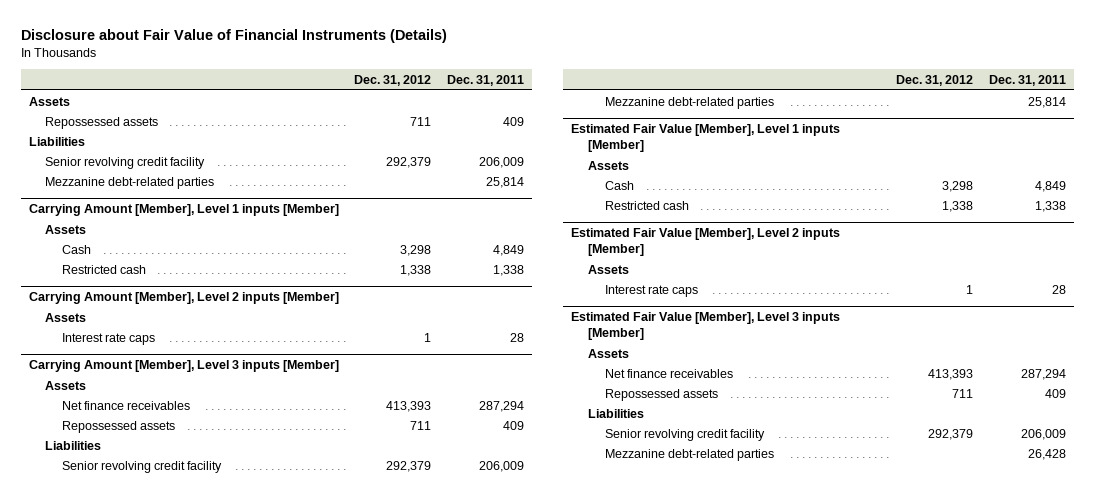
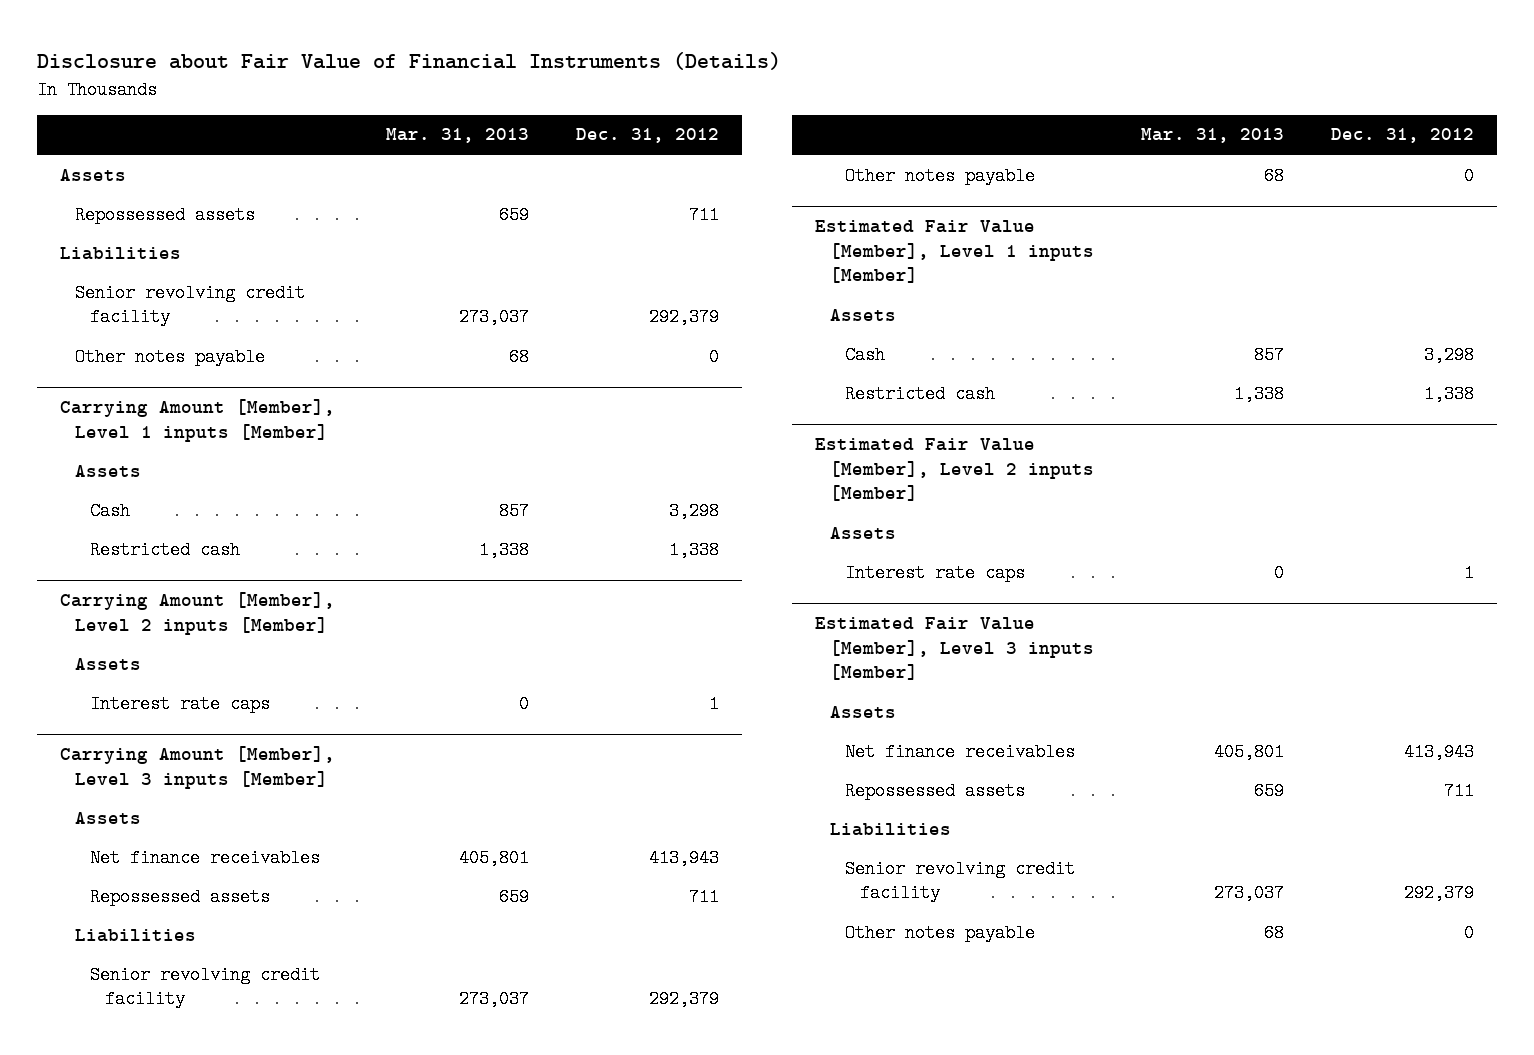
- | Dec. 31, 2012 | Dec. 31, 2011
+ | Mar. 31, 2013 | Dec. 31, 2012
- Mezzanine debt-related parties | | 25,814
+ Other notes payable | 68 | 0
@ Carrying Amount [Member], Level 3 inputs [Member]
- Net finance receivables | 413,393 | 287,294
+ Net finance receivables | 405,801 | 413,943
- Mezzanine debt-related parties | | 25,814
+ Other notes payable | 68 | 0
@ Estimated Fair Value [Member], Level 3 inputs [Member]
- Net finance receivables | 413,393 | 287,294
+ Net finance receivables | 405,801 | 413,943
- Mezzanine debt-related parties | | 26,428
+ Other notes payable | 68 | 0

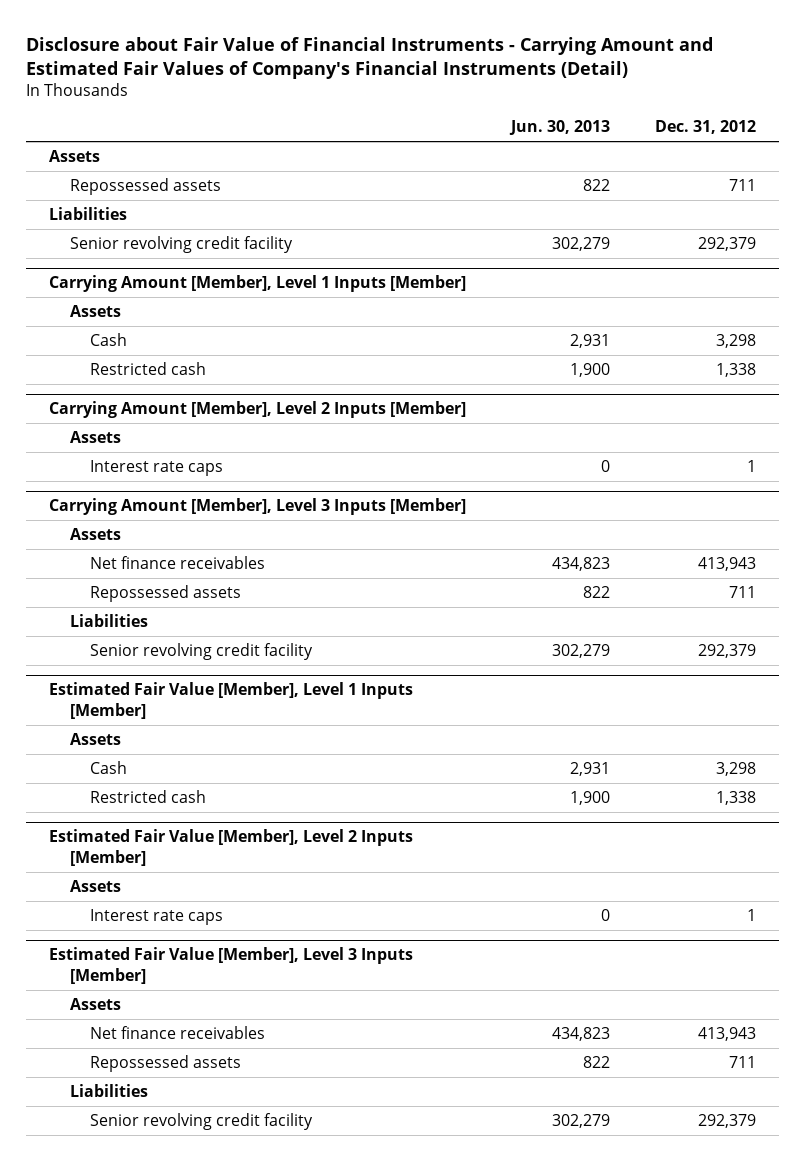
- Disclosure about Fair Value of Financial Instruments (Details)
+ Disclosure about Fair Value of Financial Instruments - Carrying Amount and Estimated Fair Values of Company's Financial Instruments (Detail)
- | Mar. 31, 2013 | Dec. 31, 2012
+ | Jun. 30, 2013 | Dec. 31, 2012
- Other notes payable | 68 | 0
- Carrying Amount [Member], Level 1 inputs [Member]
+ Carrying Amount [Member], Level 1 Inputs [Member]
- Carrying Amount [Member], Level 2 inputs [Member]
+ Carrying Amount [Member], Level 2 Inputs [Member]
- Carrying Amount [Member], Level 3 inputs [Member]
+ Carrying Amount [Member], Level 3 Inputs [Member]
- Other notes payable | 68 | 0
- Estimated Fair Value [Member], Level 1 inputs [Member]
+ Estimated Fair Value [Member], Level 1 Inputs [Member]
- Estimated Fair Value [Member], Level 2 inputs [Member]
+ Estimated Fair Value [Member], Level 2 Inputs [Member]
- Estimated Fair Value [Member], Level 3 inputs [Member]
+ Estimated Fair Value [Member], Level 3 Inputs [Member]
- Other notes payable | 68 | 0

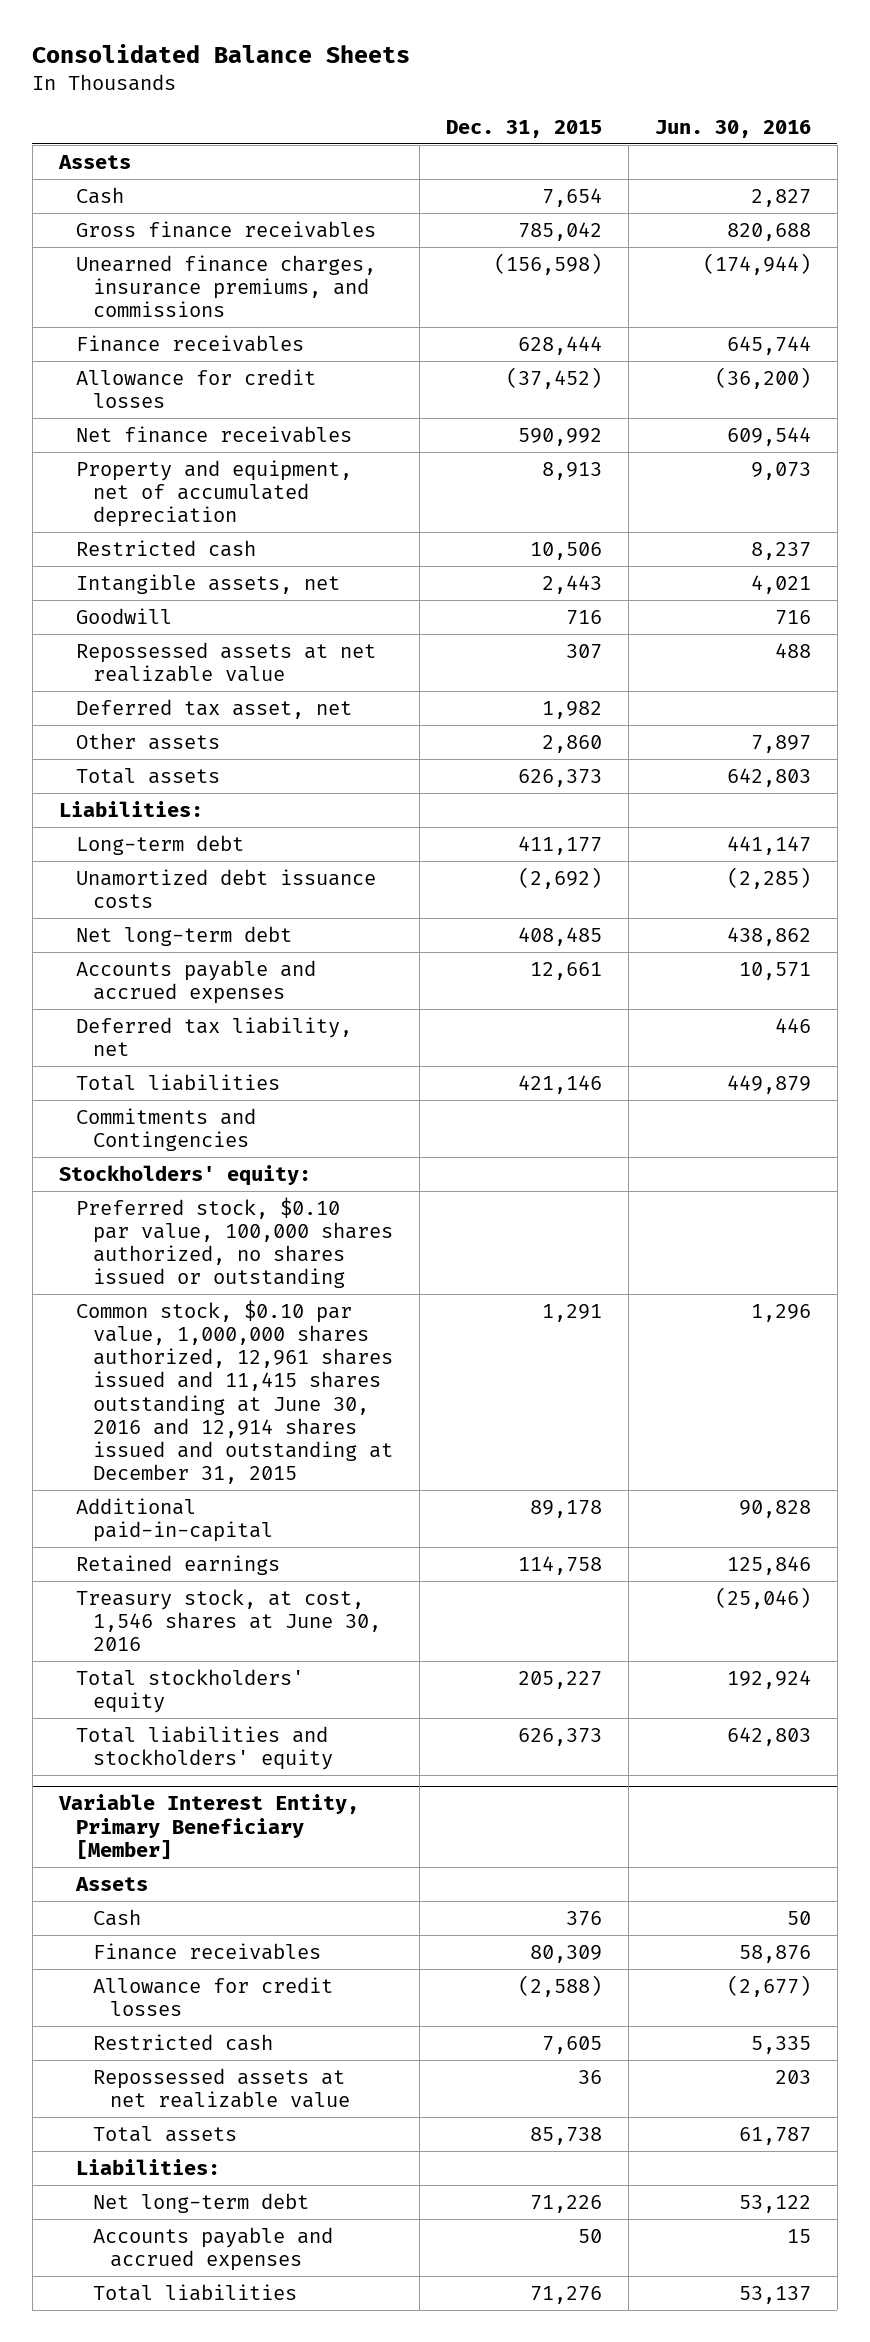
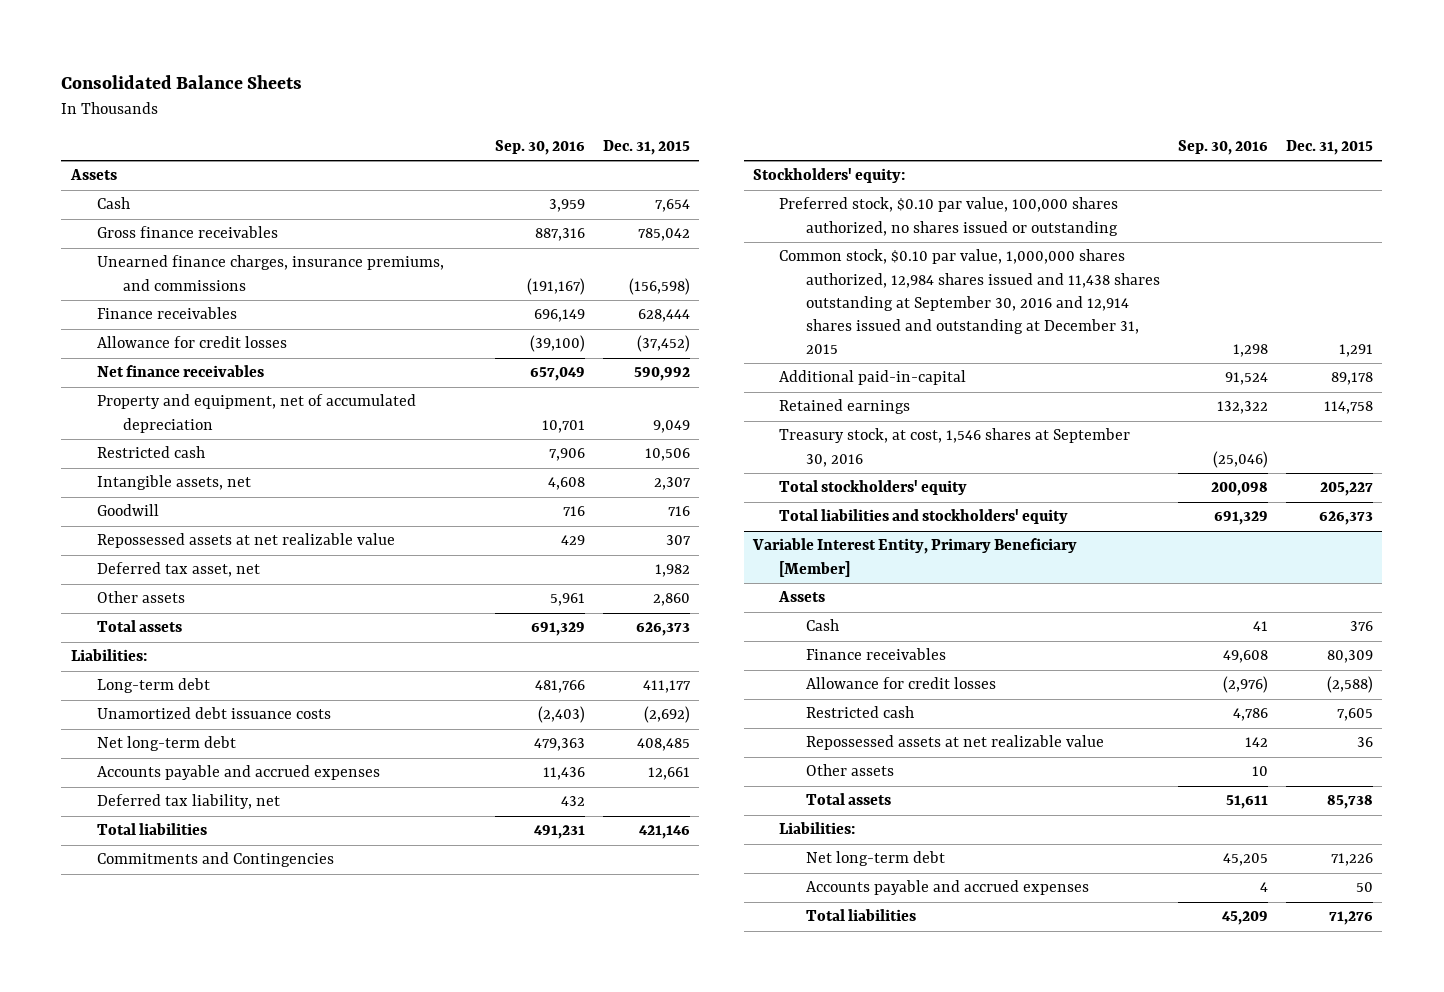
- | Dec. 31, 2015 | Jun. 30, 2016
+ | Sep. 30, 2016 | Dec. 31, 2015
- Property and equipment, net of accumulated depreciation | 8,913 | 9,073
+ Property and equipment, net of accumulated depreciation | 10,701 | 9,049
- Intangible assets, net | 2,443 | 4,021
+ Intangible assets, net | 4,608 | 2,307
- Common stock, $0.10 par value, 1,000,000 shares authorized, 12,961 shares issued and 11,415 shares outstanding at June 30, 2016 and 12,914 shares issued and outstanding at December 31, 2015 | 1,291 | 1,296
+ Common stock, $0.10 par value, 1,000,000 shares authorized, 12,984 shares issued and 11,438 shares outstanding at September 30, 2016 and 12,914 shares issued and outstanding at December 31, 2015 | 1,298 | 1,291
- Treasury stock, at cost, 1,546 shares at June 30, 2016 | | (25,046)
+ Treasury stock, at cost, 1,546 shares at September 30, 2016 | (25,046) |
@ Variable Interest Entity, Primary Beneficiary [Member]
+ Other assets | 10 |

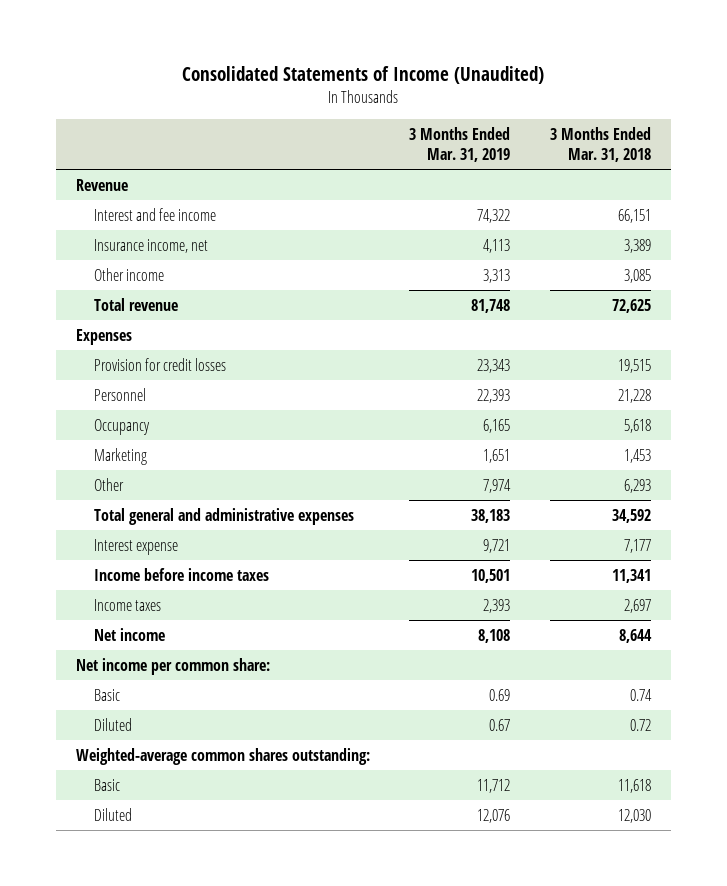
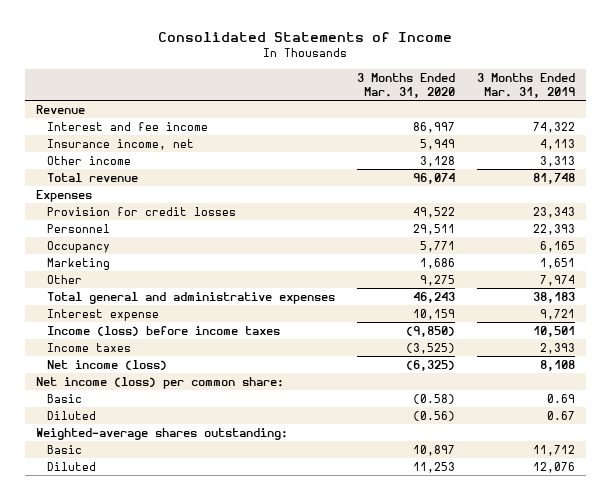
- Consolidated Statements of Income (Unaudited)
+ Consolidated Statements of Income
- | 3 Months Ended Mar. 31, 2019 | 3 Months Ended Mar. 31, 2018
+ | 3 Months Ended Mar. 31, 2020 | 3 Months Ended Mar. 31, 2019
- Income before income taxes | 10,501 | 11,341
+ Income (loss) before income taxes | (9,850) | 10,501
- Net income | 8,108 | 8,644
- Net income per common share:
+ Net income (loss) | (6,325) | 8,108
+ Net income (loss) per common share:
- Weighted-average common shares outstanding:
+ Weighted-average shares outstanding:

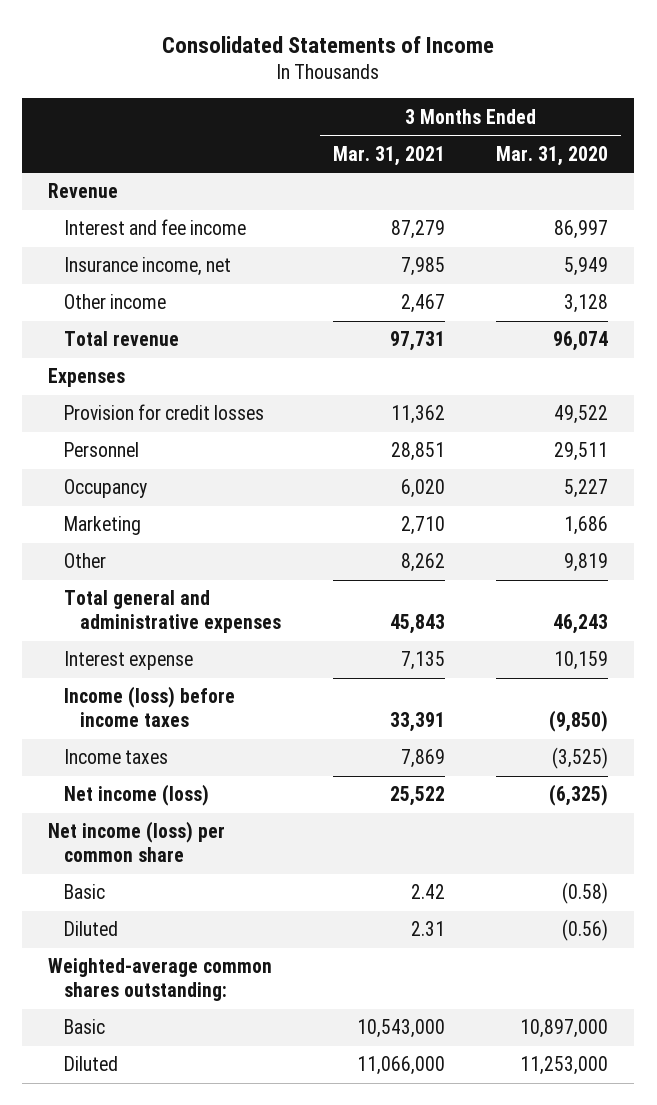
- | 3 Months Ended Mar. 31, 2020 | 3 Months Ended Mar. 31, 2019
+ | 3 Months Ended Mar. 31, 2021 | 3 Months Ended Mar. 31, 2020
- Occupancy | 5,771 | 6,165
+ Occupancy | 6,020 | 5,227
- Other | 9,275 | 7,974
+ Other | 8,262 | 9,819
- Net income (loss) per common share:
+ Net income (loss) per common share
- Weighted-average shares outstanding:
- Basic | 10,897 | 11,712
- Diluted | 11,253 | 12,076
+ Weighted-average common shares outstanding:
+ Basic | 10,543,000 | 10,897,000
+ Diluted | 11,066,000 | 11,253,000

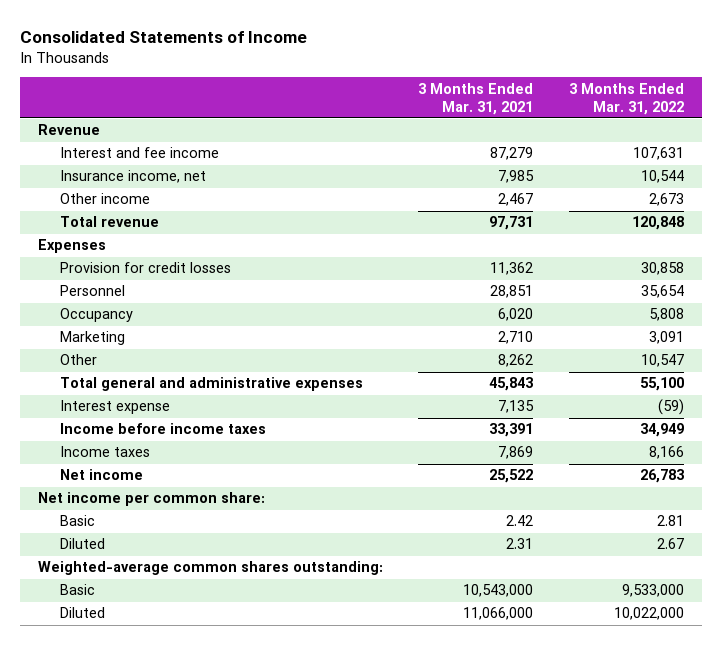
- | 3 Months Ended Mar. 31, 2021 | 3 Months Ended Mar. 31, 2020
+ | 3 Months Ended Mar. 31, 2021 | 3 Months Ended Mar. 31, 2022
- Income (loss) before income taxes | 33,391 | (9,850)
+ Income before income taxes | 33,391 | 34,949
- Net income (loss) | 25,522 | (6,325)
- Net income (loss) per common share
+ Net income | 25,522 | 26,783
+ Net income per common share:

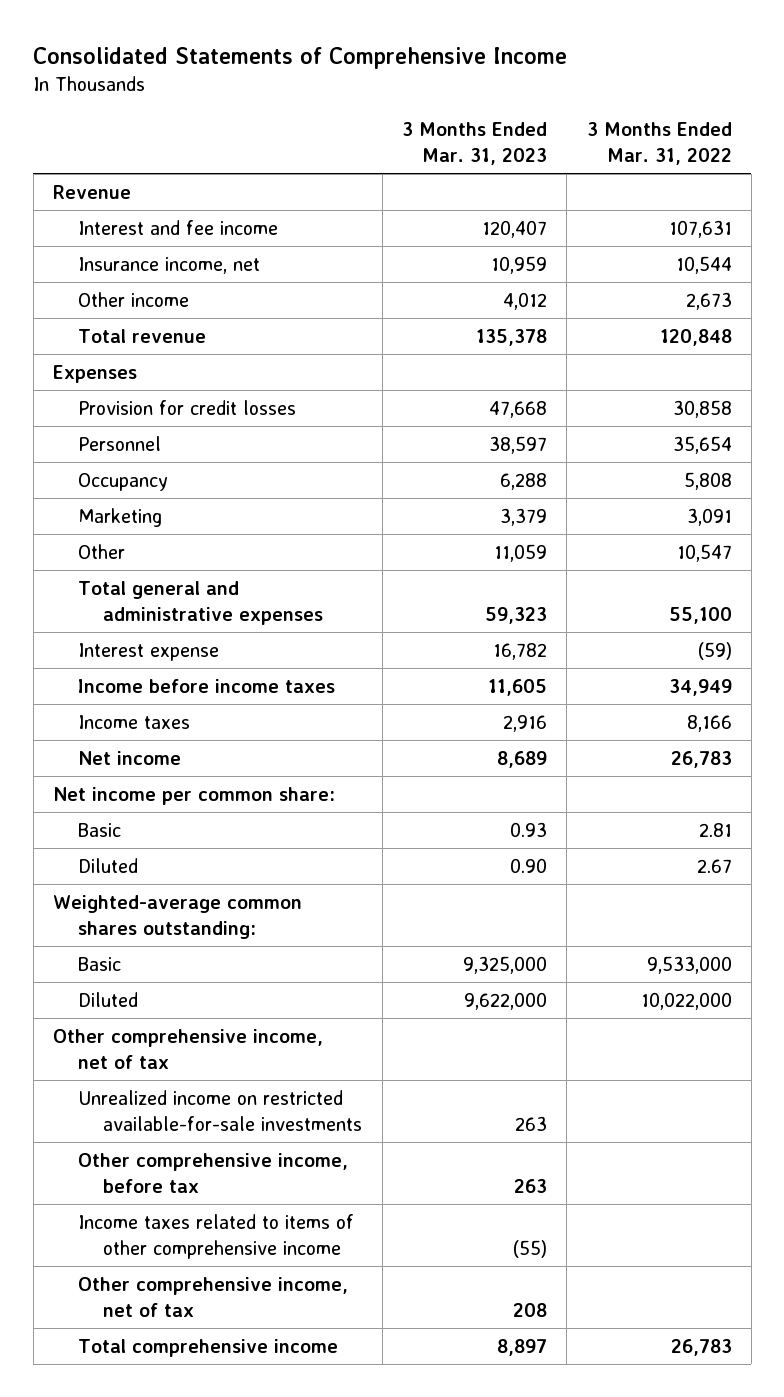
- Consolidated Statements of Income
+ Consolidated Statements of Comprehensive Income
- | 3 Months Ended Mar. 31, 2021 | 3 Months Ended Mar. 31, 2022
+ | 3 Months Ended Mar. 31, 2023 | 3 Months Ended Mar. 31, 2022
+ Other comprehensive income, net of tax
+ Unrealized income on restricted available-for-sale investments | 263 |
+ Other comprehensive income, before tax | 263 |
+ Income taxes related to items of other comprehensive income | (55) |
+ Other comprehensive income, net of tax | 208 |
+ Total comprehensive income | 8,897 | 26,783

